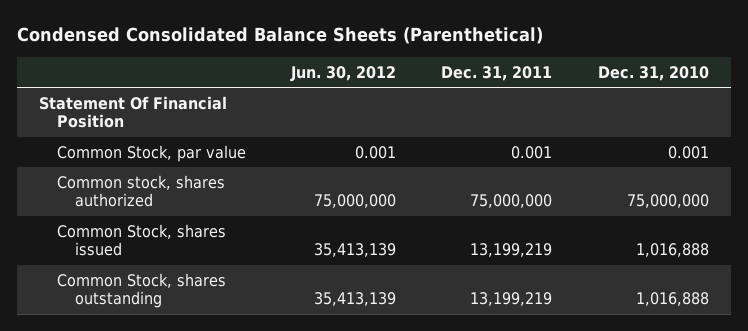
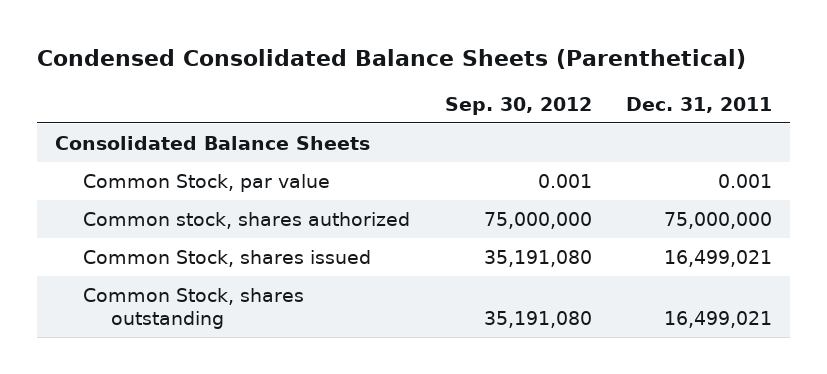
- | Jun. 30, 2012 | Dec. 31, 2011 | Dec. 31, 2010
+ | Sep. 30, 2012 | Dec. 31, 2011
- Statement Of Financial Position
+ Consolidated Balance Sheets
- Common Stock, shares issued | 35,413,139 | 13,199,219 | 1,016,888
- Common Stock, shares outstanding | 35,413,139 | 13,199,219 | 1,016,888
+ Common Stock, shares issued | 35,191,080 | 16,499,021
+ Common Stock, shares outstanding | 35,191,080 | 16,499,021

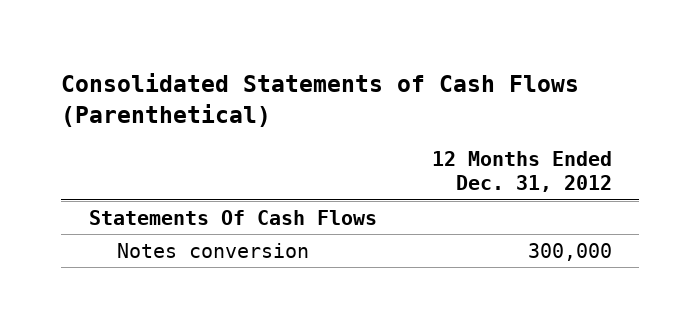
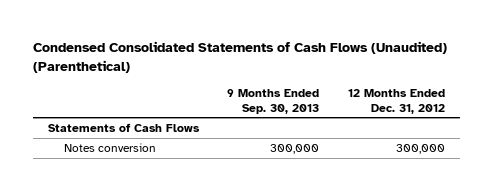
- Consolidated Statements of Cash Flows (Parenthetical)
+ Condensed Consolidated Statements of Cash Flows (Unaudited) (Parenthetical)
- | 12 Months Ended Dec. 31, 2012
+ | 9 Months Ended Sep. 30, 2013 | 12 Months Ended Dec. 31, 2012
- Statements Of Cash Flows
+ Statements of Cash Flows

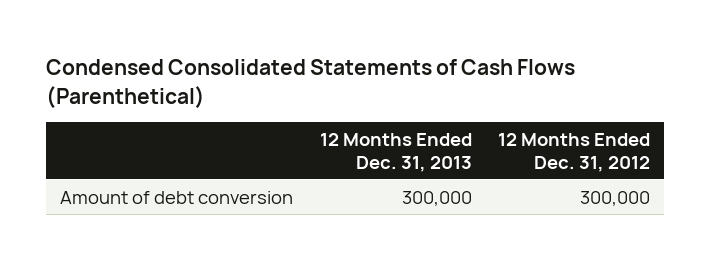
- Condensed Consolidated Statements of Cash Flows (Unaudited) (Parenthetical)
+ Condensed Consolidated Statements of Cash Flows (Parenthetical)
- | 9 Months Ended Sep. 30, 2013 | 12 Months Ended Dec. 31, 2012
+ | 12 Months Ended Dec. 31, 2013 | 12 Months Ended Dec. 31, 2012
- Statements of Cash Flows
- Notes conversion | 300,000 | 300,000
+ Amount of debt conversion | 300,000 | 300,000

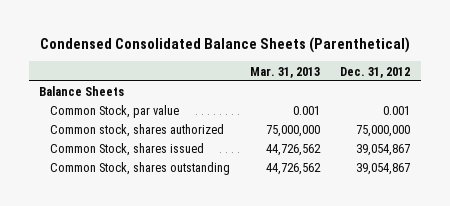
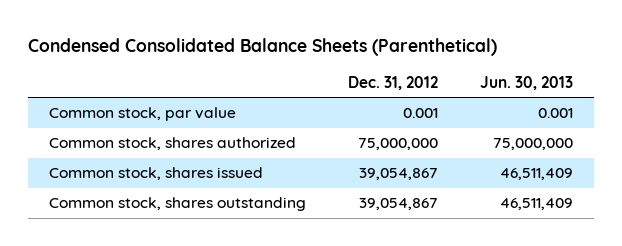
- | Mar. 31, 2013 | Dec. 31, 2012
+ | Dec. 31, 2012 | Jun. 30, 2013
- Balance Sheets
- Common Stock, par value | 0.001 | 0.001
+ Common stock, par value | 0.001 | 0.001
- Common Stock, shares issued | 44,726,562 | 39,054,867
- Common Stock, shares outstanding | 44,726,562 | 39,054,867
+ Common stock, shares issued | 39,054,867 | 46,511,409
+ Common stock, shares outstanding | 39,054,867 | 46,511,409

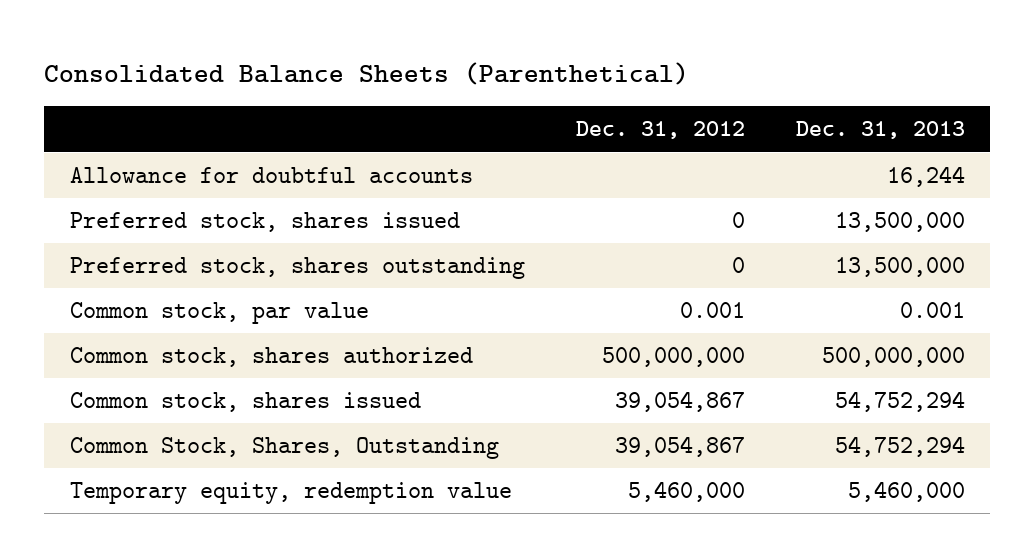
- Condensed Consolidated Balance Sheets (Parenthetical)
+ Consolidated Balance Sheets (Parenthetical)
- | Dec. 31, 2012 | Jun. 30, 2013
+ | Dec. 31, 2012 | Dec. 31, 2013
+ Allowance for doubtful accounts | | 16,244
+ Preferred stock, shares issued | 0 | 13,500,000
+ Preferred stock, shares outstanding | 0 | 13,500,000
- Common stock, shares authorized | 75,000,000 | 75,000,000
+ Common stock, shares authorized | 500,000,000 | 500,000,000
- Common stock, shares outstanding | 39,054,867 | 46,511,409
+ Common Stock, Shares, Outstanding | 39,054,867 | 54,752,294
+ Temporary equity, redemption value | 5,460,000 | 5,460,000

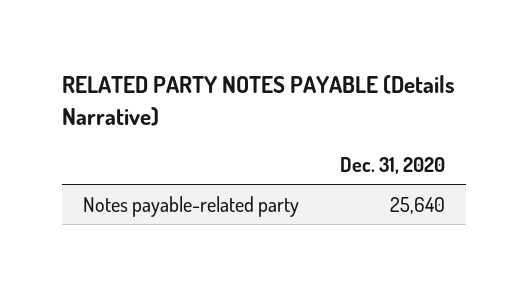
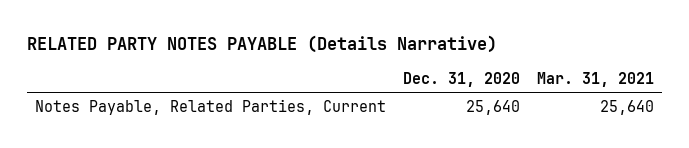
- | Dec. 31, 2020
+ | Dec. 31, 2020 | Mar. 31, 2021
- Notes payable-related party | 25,640
+ Notes Payable, Related Parties, Current | 25,640 | 25,640

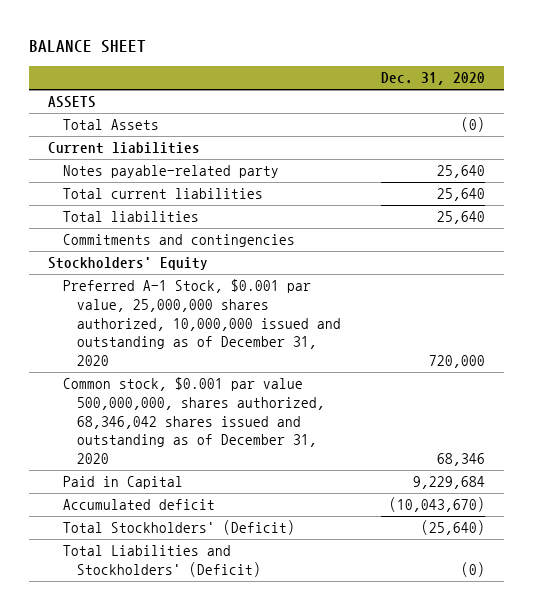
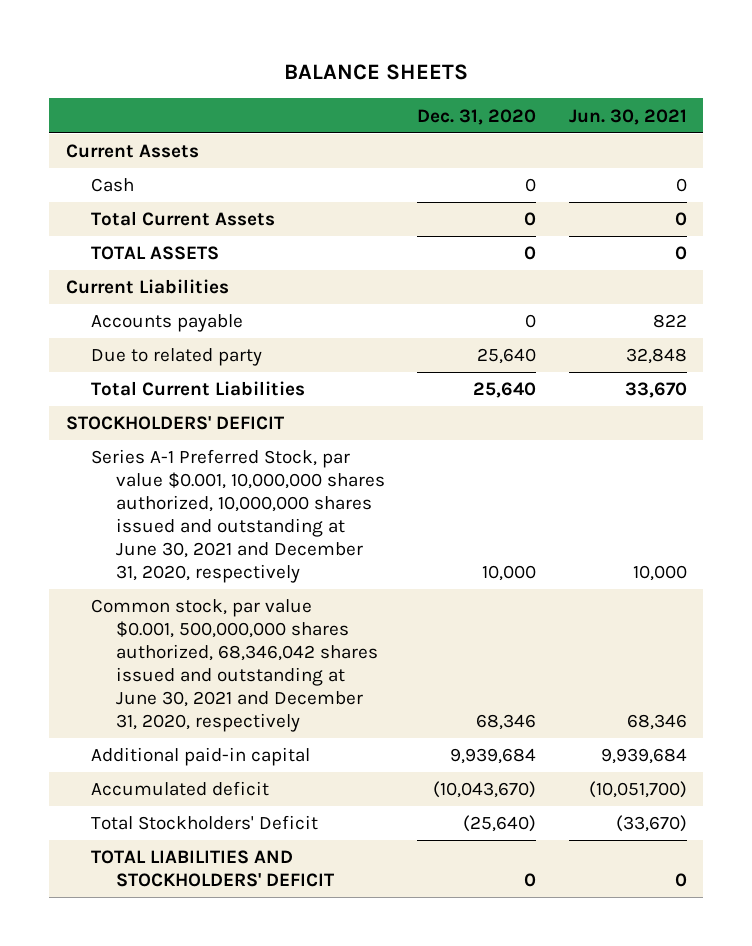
- BALANCE SHEET
+ BALANCE SHEETS
- | Dec. 31, 2020
+ | Dec. 31, 2020 | Jun. 30, 2021
- ASSETS
- Total Assets | (0)
- Current liabilities
- Notes payable-related party | 25,640
- Total current liabilities | 25,640
- Total liabilities | 25,640
- Commitments and contingencies
- Stockholders' Equity
- Preferred A-1 Stock, $0.001 par value, 25,000,000 shares authorized, 10,000,000 issued and outstanding as of December 31, 2020 | 720,000
- Common stock, $0.001 par value 500,000,000, shares authorized, 68,346,042 shares issued and outstanding as of December 31, 2020 | 68,346
- Paid in Capital | 9,229,684
+ Current Assets
+ Cash | 0 | 0
+ Total Current Assets | 0 | 0
+ TOTAL ASSETS | 0 | 0
+ Current Liabilities
+ Accounts payable | 0 | 822
+ Due to related party | 25,640 | 32,848
+ Total Current Liabilities | 25,640 | 33,670
+ STOCKHOLDERS' DEFICIT
+ Series A-1 Preferred Stock, par value $0.001, 10,000,000 shares authorized, 10,000,000 shares issued and outstanding at June 30, 2021 and December 31, 2020, respectively | 10,000 | 10,000
+ Common stock, par value $0.001, 500,000,000 shares authorized, 68,346,042 shares issued and outstanding at June 30, 2021 and December 31, 2020, respectively | 68,346 | 68,346
+ Additional paid-in capital | 9,939,684 | 9,939,684
- Total Stockholders' (Deficit) | (25,640)
- Total Liabilities and Stockholders' (Deficit) | (0)
+ Total Stockholders' Deficit | (25,640) | (33,670)
+ TOTAL LIABILITIES AND STOCKHOLDERS' DEFICIT | 0 | 0

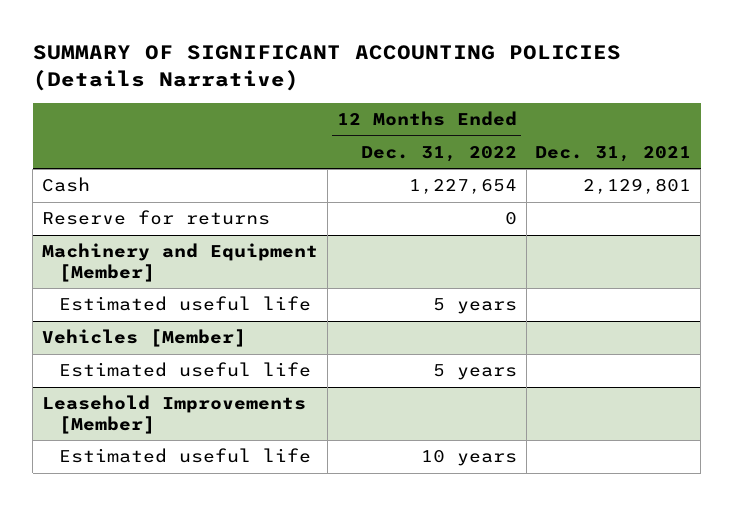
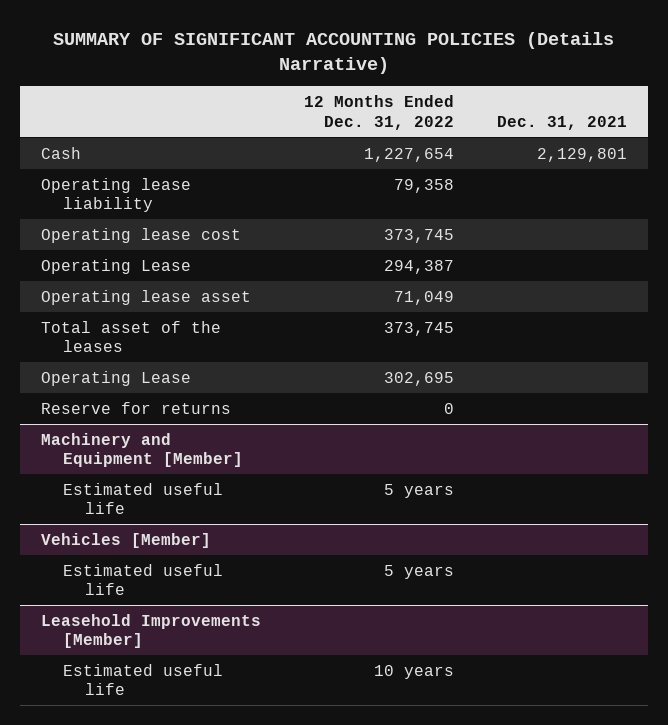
+ Operating lease liability | 79,358 |
+ Operating lease cost | 373,745 |
+ Operating Lease | 294,387 |
+ Operating lease asset | 71,049 |
+ Total asset of the leases | 373,745 |
+ Operating Lease | 302,695 |

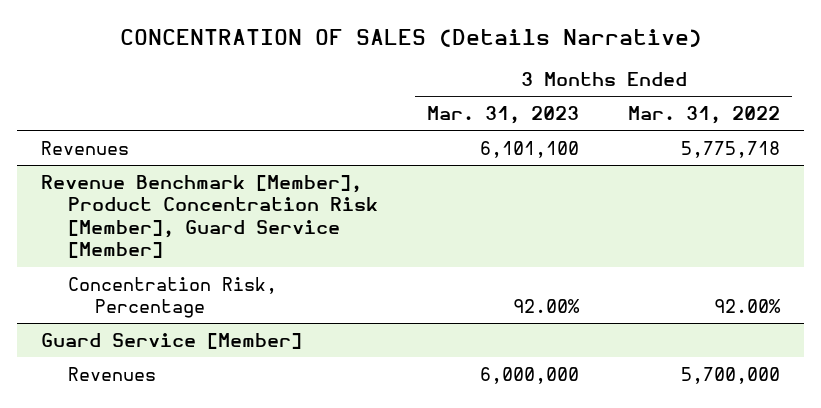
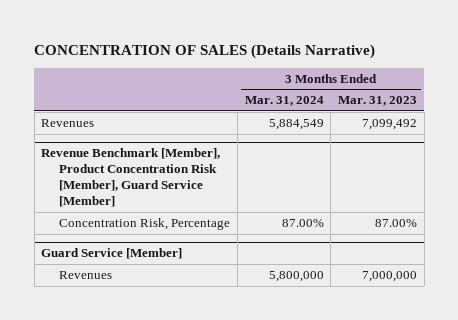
- | 3 Months Ended Mar. 31, 2023 | 3 Months Ended Mar. 31, 2022
+ | 3 Months Ended Mar. 31, 2024 | 3 Months Ended Mar. 31, 2023
- Revenues | 6,101,100 | 5,775,718
+ Revenues | 5,884,549 | 7,099,492
@ Revenue Benchmark [Member], Product Concentration Risk [Member], Guard Service [Member]
- Concentration Risk, Percentage | 92.00% | 92.00%
+ Concentration Risk, Percentage | 87.00% | 87.00%
@ Guard Service [Member]
- Revenues | 6,000,000 | 5,700,000
+ Revenues | 5,800,000 | 7,000,000

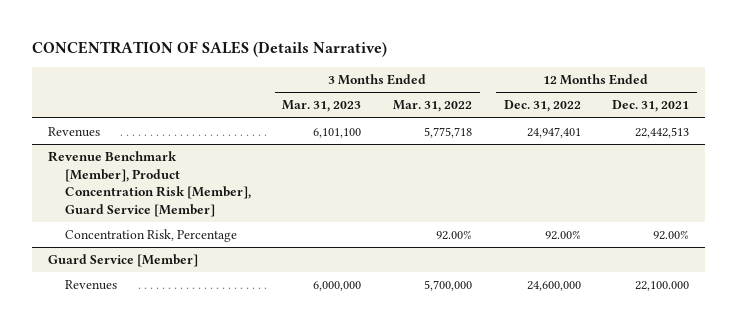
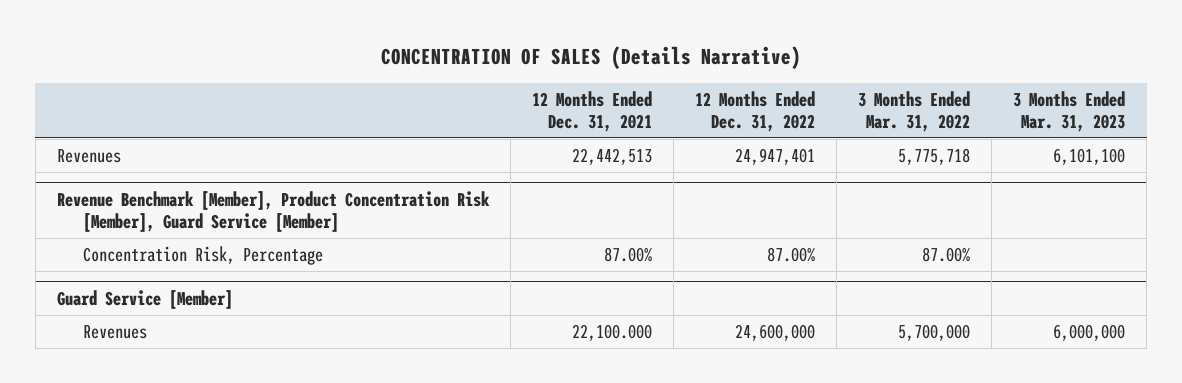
- | 3 Months Ended Mar. 31, 2023 | 3 Months Ended Mar. 31, 2022 | 12 Months Ended Dec. 31, 2022 | 12 Months Ended Dec. 31, 2021
+ | 12 Months Ended Dec. 31, 2021 | 12 Months Ended Dec. 31, 2022 | 3 Months Ended Mar. 31, 2022 | 3 Months Ended Mar. 31, 2023
@ Revenue Benchmark [Member], Product Concentration Risk [Member], Guard Service [Member]
- Concentration Risk, Percentage | | 92.00% | 92.00% | 92.00%
+ Concentration Risk, Percentage | 87.00% | 87.00% | 87.00% |

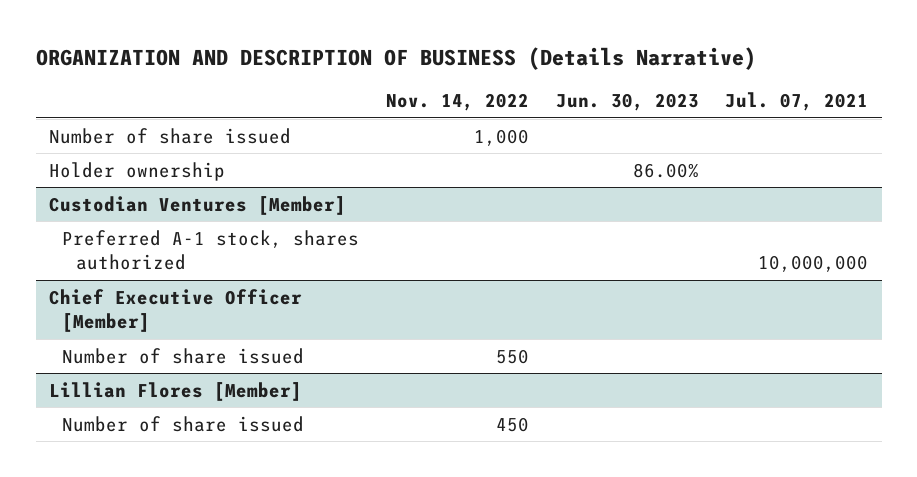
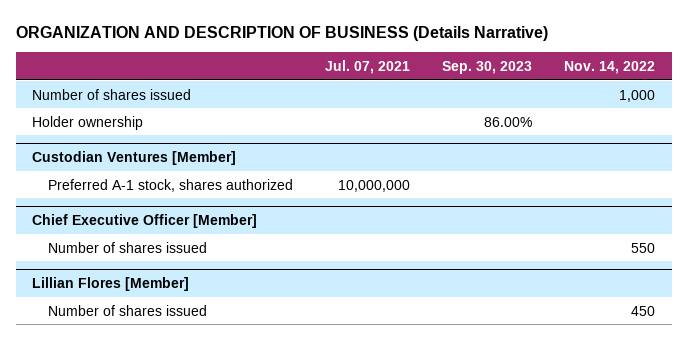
- | Nov. 14, 2022 | Jun. 30, 2023 | Jul. 07, 2021
+ | Jul. 07, 2021 | Sep. 30, 2023 | Nov. 14, 2022
- Number of share issued | 1,000 | |
+ Number of shares issued | | | 1,000
@ Chief Executive Officer [Member]
- Number of share issued | 550 | |
+ Number of shares issued | | | 550
@ Lillian Flores [Member]
- Number of share issued | 450 | |
+ Number of shares issued | | | 450

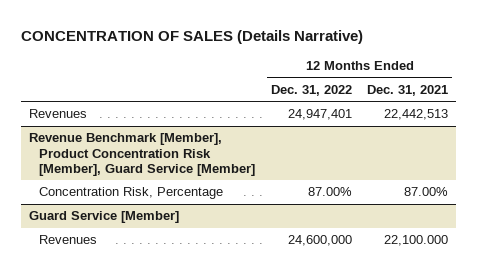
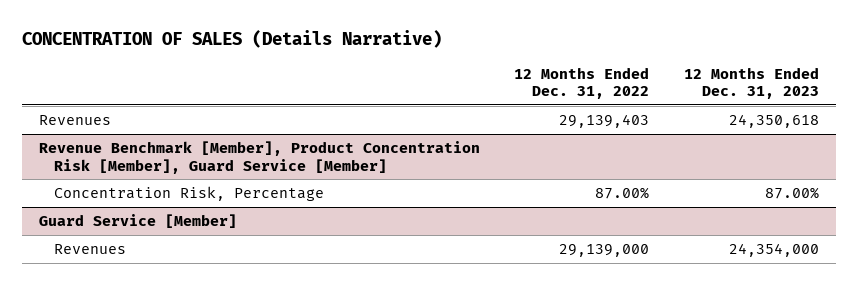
- | 12 Months Ended Dec. 31, 2022 | 12 Months Ended Dec. 31, 2021
+ | 12 Months Ended Dec. 31, 2022 | 12 Months Ended Dec. 31, 2023
- Revenues | 24,947,401 | 22,442,513
+ Revenues | 29,139,403 | 24,350,618
@ Guard Service [Member]
- Revenues | 24,600,000 | 22,100.000
+ Revenues | 29,139,000 | 24,354,000

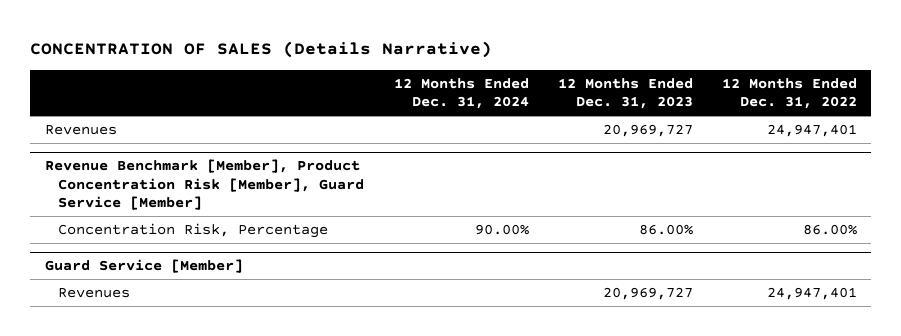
- | 12 Months Ended Dec. 31, 2022 | 12 Months Ended Dec. 31, 2023
+ | 12 Months Ended Dec. 31, 2024 | 12 Months Ended Dec. 31, 2023 | 12 Months Ended Dec. 31, 2022
- Revenues | 29,139,403 | 24,350,618
+ Revenues | | 20,969,727 | 24,947,401
@ Revenue Benchmark [Member], Product Concentration Risk [Member], Guard Service [Member]
- Concentration Risk, Percentage | 87.00% | 87.00%
+ Concentration Risk, Percentage | 90.00% | 86.00% | 86.00%
@ Guard Service [Member]
- Revenues | 29,139,000 | 24,354,000
+ Revenues | | 20,969,727 | 24,947,401

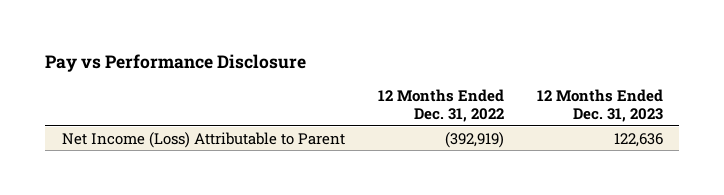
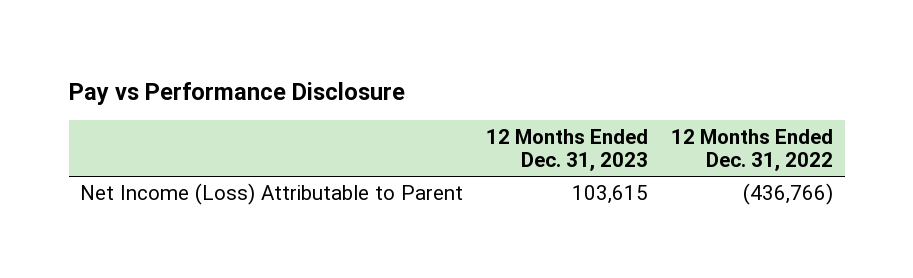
- | 12 Months Ended Dec. 31, 2022 | 12 Months Ended Dec. 31, 2023
+ | 12 Months Ended Dec. 31, 2023 | 12 Months Ended Dec. 31, 2022
- Net Income (Loss) Attributable to Parent | (392,919) | 122,636
+ Net Income (Loss) Attributable to Parent | 103,615 | (436,766)

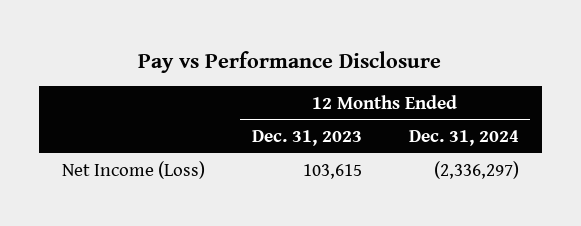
- | 12 Months Ended Dec. 31, 2023 | 12 Months Ended Dec. 31, 2022
+ | 12 Months Ended Dec. 31, 2023 | 12 Months Ended Dec. 31, 2024
- Net Income (Loss) Attributable to Parent | 103,615 | (436,766)
+ Net Income (Loss) | 103,615 | (2,336,297)

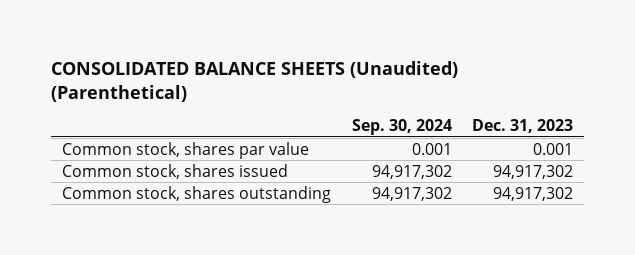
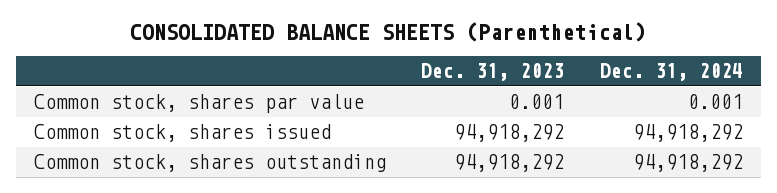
- CONSOLIDATED BALANCE SHEETS (Unaudited) (Parenthetical)
+ CONSOLIDATED BALANCE SHEETS (Parenthetical)
- | Sep. 30, 2024 | Dec. 31, 2023
+ | Dec. 31, 2023 | Dec. 31, 2024
- Common stock, shares issued | 94,917,302 | 94,917,302
- Common stock, shares outstanding | 94,917,302 | 94,917,302
+ Common stock, shares issued | 94,918,292 | 94,918,292
+ Common stock, shares outstanding | 94,918,292 | 94,918,292

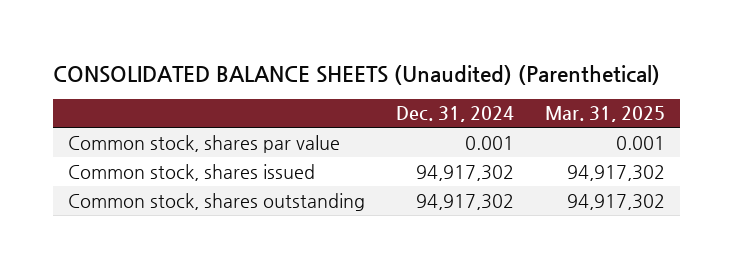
- CONSOLIDATED BALANCE SHEETS (Parenthetical)
+ CONSOLIDATED BALANCE SHEETS (Unaudited) (Parenthetical)
- | Dec. 31, 2023 | Dec. 31, 2024
+ | Dec. 31, 2024 | Mar. 31, 2025
- Common stock, shares issued | 94,918,292 | 94,918,292
- Common stock, shares outstanding | 94,918,292 | 94,918,292
+ Common stock, shares issued | 94,917,302 | 94,917,302
+ Common stock, shares outstanding | 94,917,302 | 94,917,302

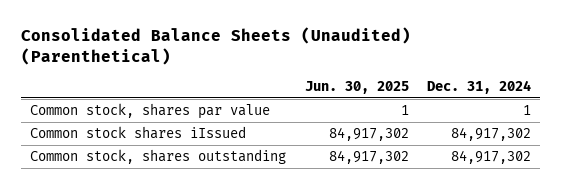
- CONSOLIDATED BALANCE SHEETS (Unaudited) (Parenthetical)
+ Consolidated Balance Sheets (Unaudited) (Parenthetical)
- | Dec. 31, 2024 | Mar. 31, 2025
+ | Jun. 30, 2025 | Dec. 31, 2024
- Common stock, shares par value | 0.001 | 0.001
- Common stock, shares issued | 94,917,302 | 94,917,302
- Common stock, shares outstanding | 94,917,302 | 94,917,302
+ Common stock, shares par value | 1 | 1
+ Common stock shares iIssued | 84,917,302 | 84,917,302
+ Common stock, shares outstanding | 84,917,302 | 84,917,302

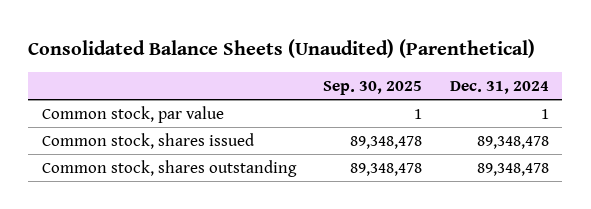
- | Jun. 30, 2025 | Dec. 31, 2024
+ | Sep. 30, 2025 | Dec. 31, 2024
- Common stock, shares par value | 1 | 1
- Common stock shares iIssued | 84,917,302 | 84,917,302
- Common stock, shares outstanding | 84,917,302 | 84,917,302
+ Common stock, par value | 1 | 1
+ Common stock, shares issued | 89,348,478 | 89,348,478
+ Common stock, shares outstanding | 89,348,478 | 89,348,478

